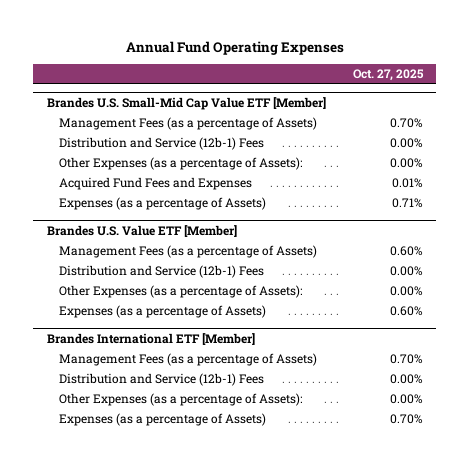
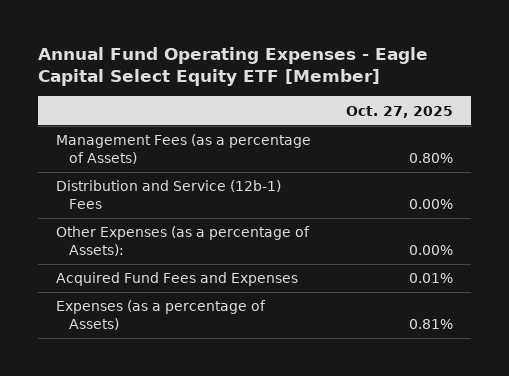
- Annual Fund Operating Expenses
+ Annual Fund Operating Expenses - Eagle Capital Select Equity ETF [Member]
- Brandes U.S. Small-Mid Cap Value ETF [Member]
- Management Fees (as a percentage of Assets) | 0.70%
+ Management Fees (as a percentage of Assets) | 0.80%
- Expenses (as a percentage of Assets) | 0.71%
- Brandes U.S. Value ETF [Member]
- Management Fees (as a percentage of Assets) | 0.60%
- Distribution and Service (12b-1) Fees | 0.00%
- Other Expenses (as a percentage of Assets): | 0.00%
- Expenses (as a percentage of Assets) | 0.60%
- Brandes International ETF [Member]
- Management Fees (as a percentage of Assets) | 0.70%
- Distribution and Service (12b-1) Fees | 0.00%
- Other Expenses (as a percentage of Assets): | 0.00%
- Expenses (as a percentage of Assets) | 0.70%
+ Expenses (as a percentage of Assets) | 0.81%

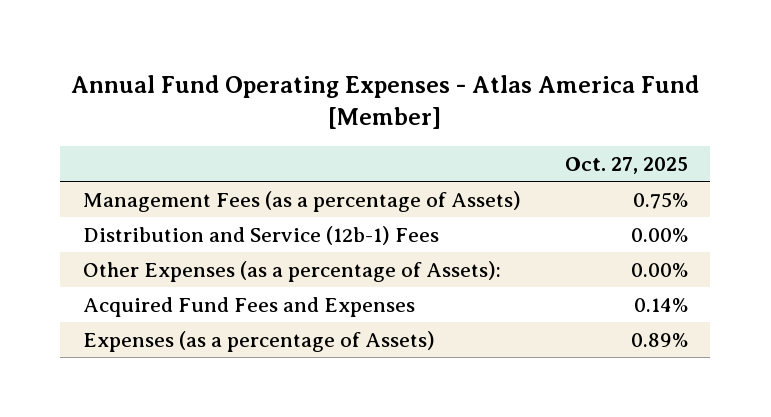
- Annual Fund Operating Expenses - Eagle Capital Select Equity ETF [Member]
+ Annual Fund Operating Expenses - Atlas America Fund [Member]
- Management Fees (as a percentage of Assets) | 0.80%
+ Management Fees (as a percentage of Assets) | 0.75%
- Acquired Fund Fees and Expenses | 0.01%
- Expenses (as a percentage of Assets) | 0.81%
+ Acquired Fund Fees and Expenses | 0.14%
+ Expenses (as a percentage of Assets) | 0.89%

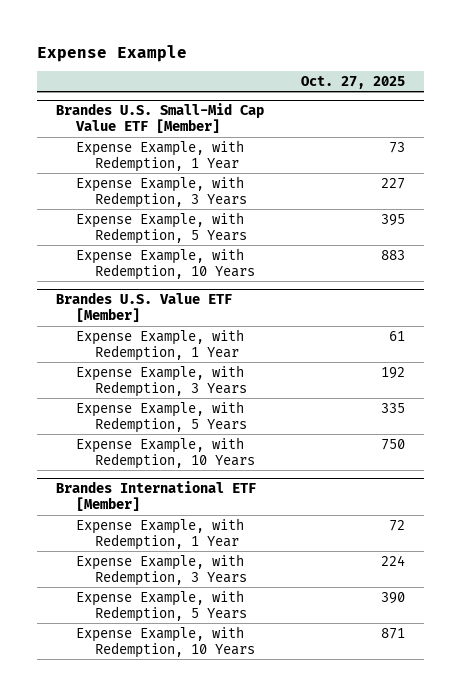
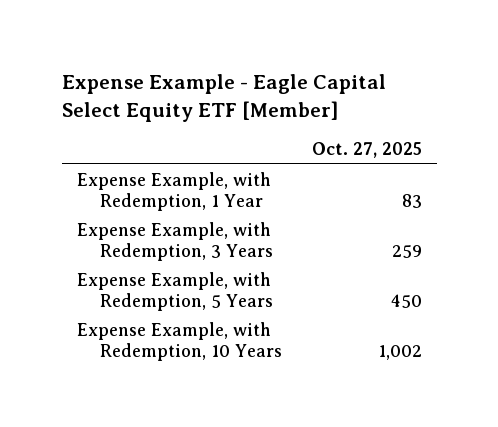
- Expense Example
+ Expense Example - Eagle Capital Select Equity ETF [Member]
- Brandes U.S. Small-Mid Cap Value ETF [Member]
- Expense Example, with Redemption, 1 Year | 73
- Expense Example, with Redemption, 3 Years | 227
- Expense Example, with Redemption, 5 Years | 395
- Expense Example, with Redemption, 10 Years | 883
- Brandes U.S. Value ETF [Member]
- Expense Example, with Redemption, 1 Year | 61
- Expense Example, with Redemption, 3 Years | 192
- Expense Example, with Redemption, 5 Years | 335
- Expense Example, with Redemption, 10 Years | 750
- Brandes International ETF [Member]
- Expense Example, with Redemption, 1 Year | 72
- Expense Example, with Redemption, 3 Years | 224
- Expense Example, with Redemption, 5 Years | 390
- Expense Example, with Redemption, 10 Years | 871
+ Expense Example, with Redemption, 1 Year | 83
+ Expense Example, with Redemption, 3 Years | 259
+ Expense Example, with Redemption, 5 Years | 450
+ Expense Example, with Redemption, 10 Years | 1,002

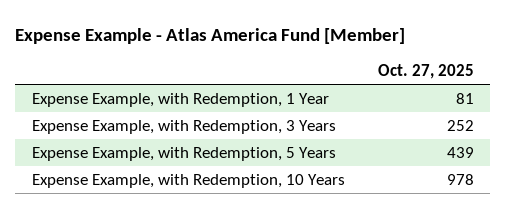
- Expense Example - Eagle Capital Select Equity ETF [Member]
+ Expense Example - Atlas America Fund [Member]
- Expense Example, with Redemption, 1 Year | 83
- Expense Example, with Redemption, 3 Years | 259
- Expense Example, with Redemption, 5 Years | 450
- Expense Example, with Redemption, 10 Years | 1,002
+ Expense Example, with Redemption, 1 Year | 81
+ Expense Example, with Redemption, 3 Years | 252
+ Expense Example, with Redemption, 5 Years | 439
+ Expense Example, with Redemption, 10 Years | 978

